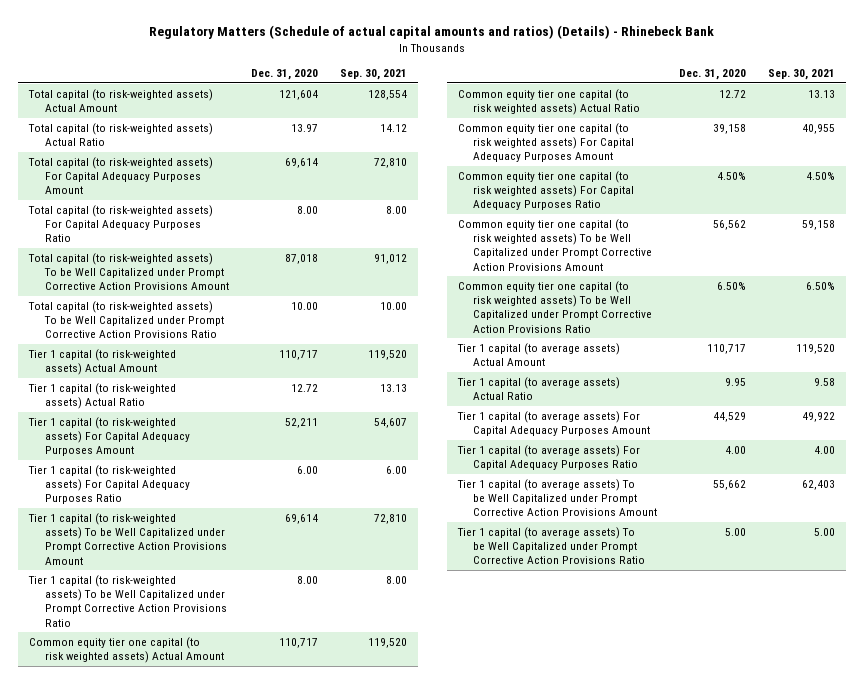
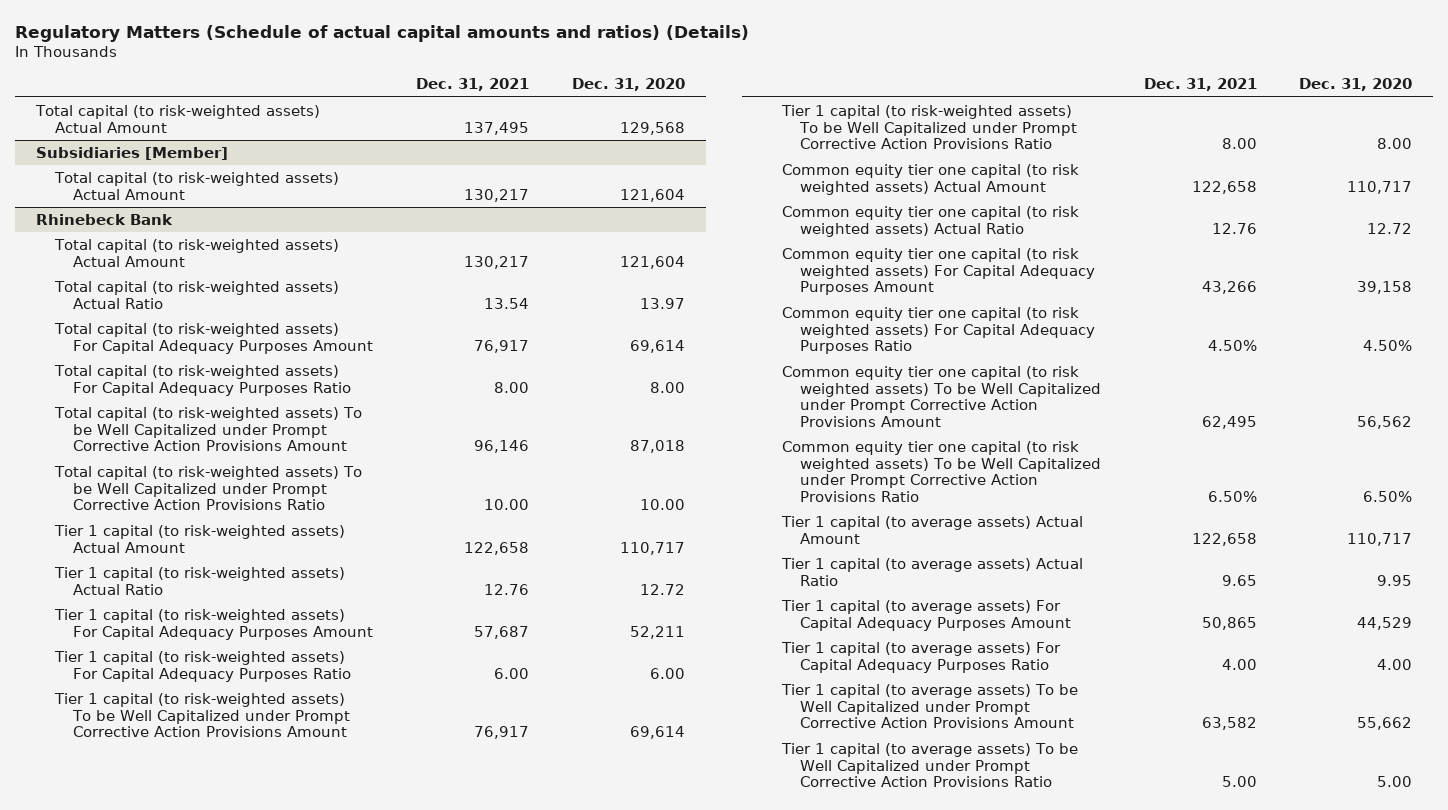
- Regulatory Matters (Schedule of actual capital amounts and ratios) (Details) - Rhinebeck Bank
+ Regulatory Matters (Schedule of actual capital amounts and ratios) (Details)
- | Dec. 31, 2020 | Sep. 30, 2021
+ | Dec. 31, 2021 | Dec. 31, 2020
+ Total capital (to risk-weighted assets) Actual Amount | 137,495 | 129,568
+ Subsidiaries [Member]
+ Rhinebeck Bank
+ Total capital (to risk-weighted assets) Actual Amount | 130,217 | 121,604

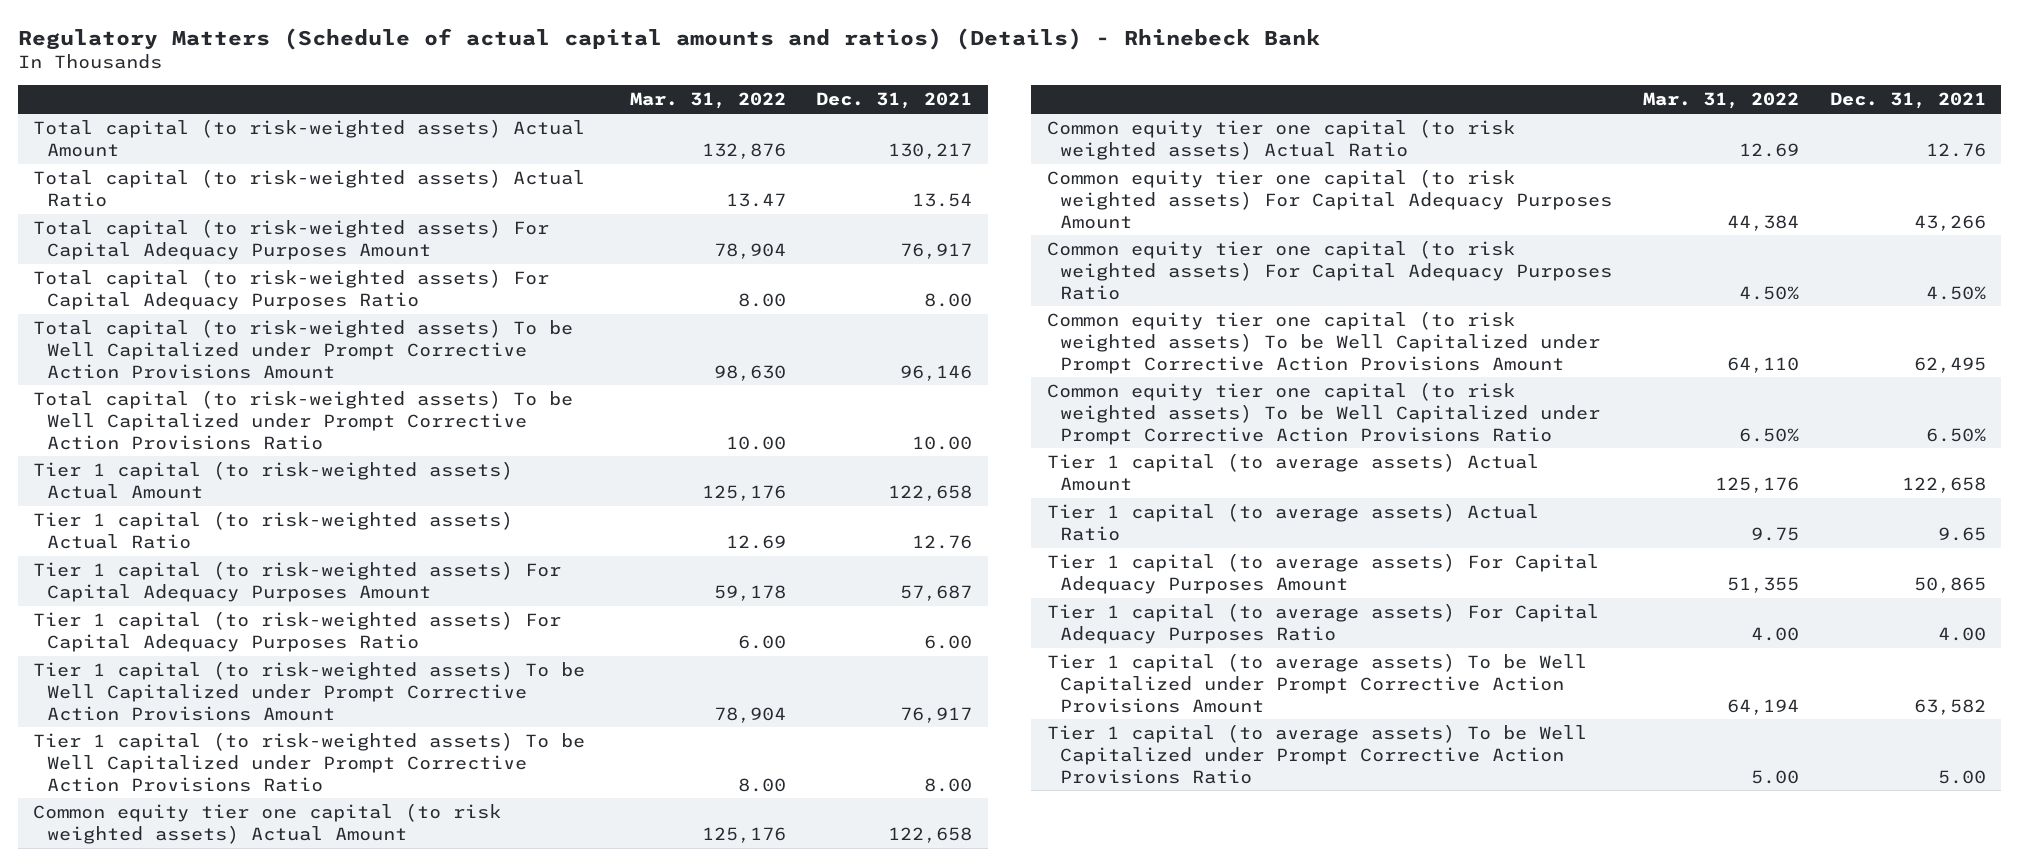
- Regulatory Matters (Schedule of actual capital amounts and ratios) (Details)
+ Regulatory Matters (Schedule of actual capital amounts and ratios) (Details) - Rhinebeck Bank
- | Dec. 31, 2021 | Dec. 31, 2020
+ | Mar. 31, 2022 | Dec. 31, 2021
- Total capital (to risk-weighted assets) Actual Amount | 137,495 | 129,568
- Subsidiaries [Member]
- Rhinebeck Bank
- Total capital (to risk-weighted assets) Actual Amount | 130,217 | 121,604

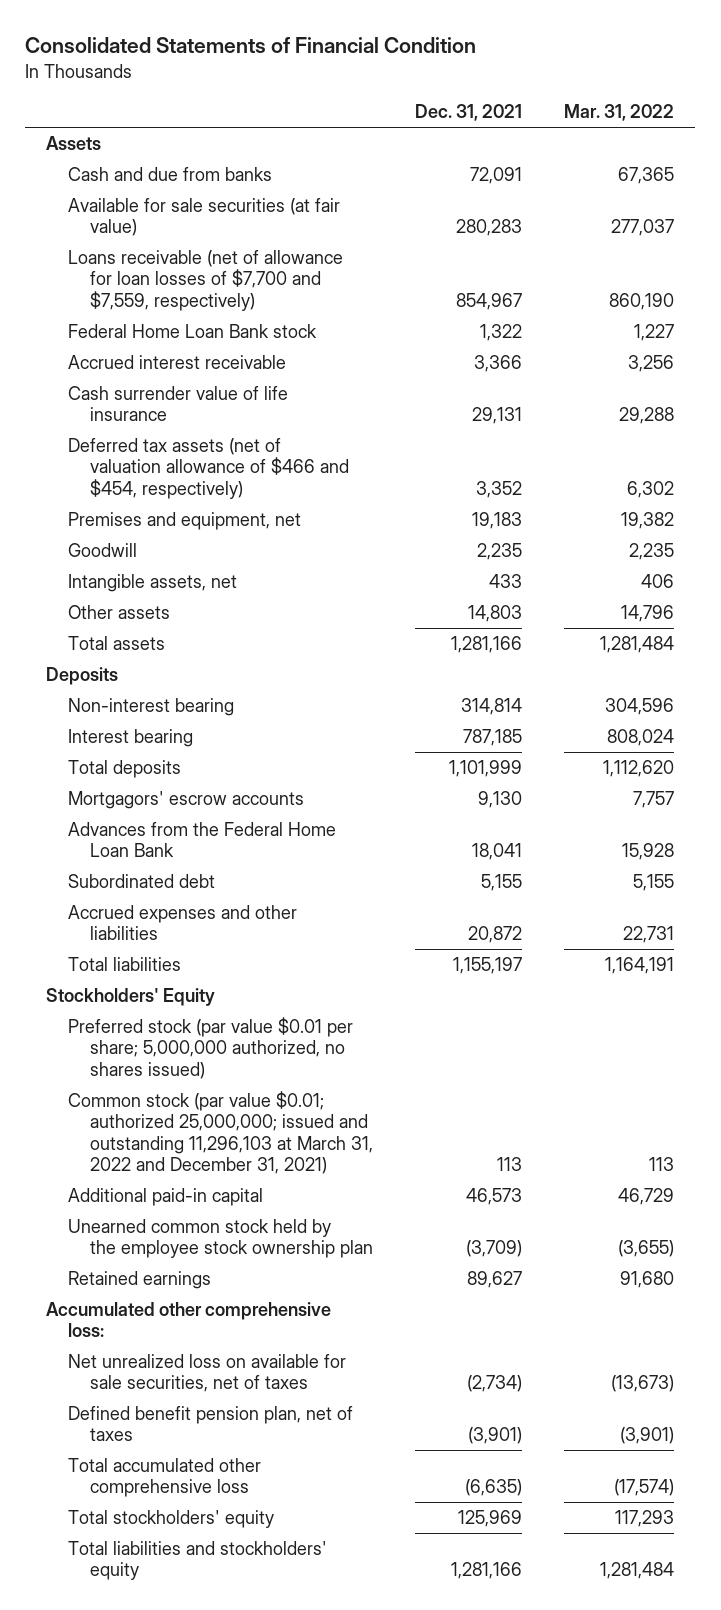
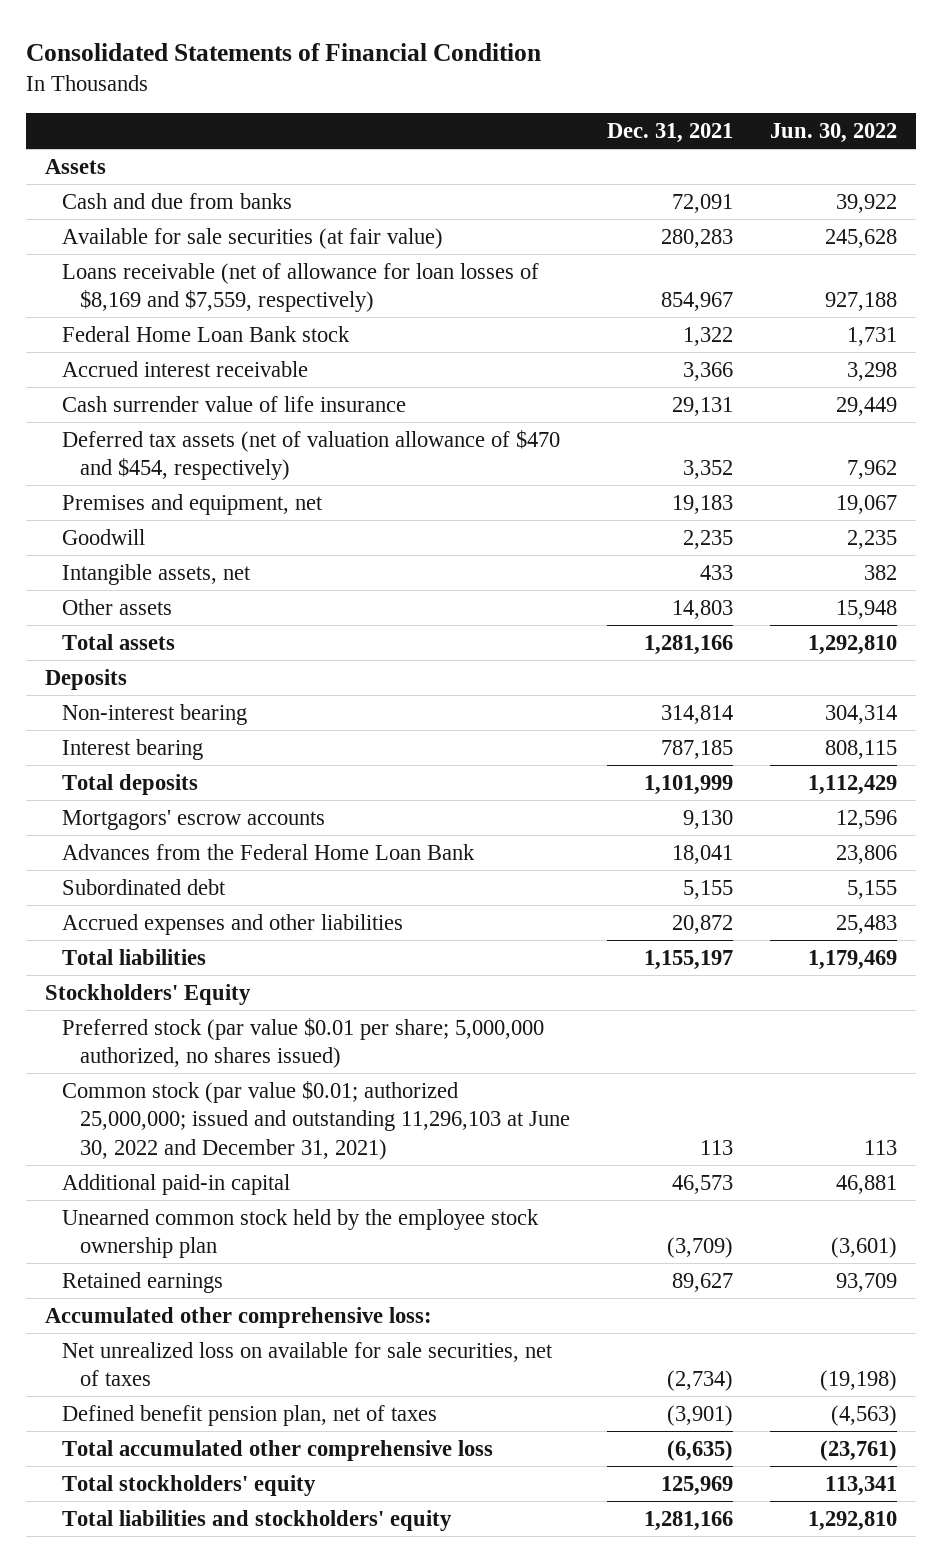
- | Dec. 31, 2021 | Mar. 31, 2022
+ | Dec. 31, 2021 | Jun. 30, 2022
- Loans receivable (net of allowance for loan losses of $7,700 and $7,559, respectively) | 854,967 | 860,190
+ Loans receivable (net of allowance for loan losses of $8,169 and $7,559, respectively) | 854,967 | 927,188
- Deferred tax assets (net of valuation allowance of $466 and $454, respectively) | 3,352 | 6,302
+ Deferred tax assets (net of valuation allowance of $470 and $454, respectively) | 3,352 | 7,962
- Common stock (par value $0.01; authorized 25,000,000; issued and outstanding 11,296,103 at March 31, 2022 and December 31, 2021) | 113 | 113
+ Common stock (par value $0.01; authorized 25,000,000; issued and outstanding 11,296,103 at June 30, 2022 and December 31, 2021) | 113 | 113

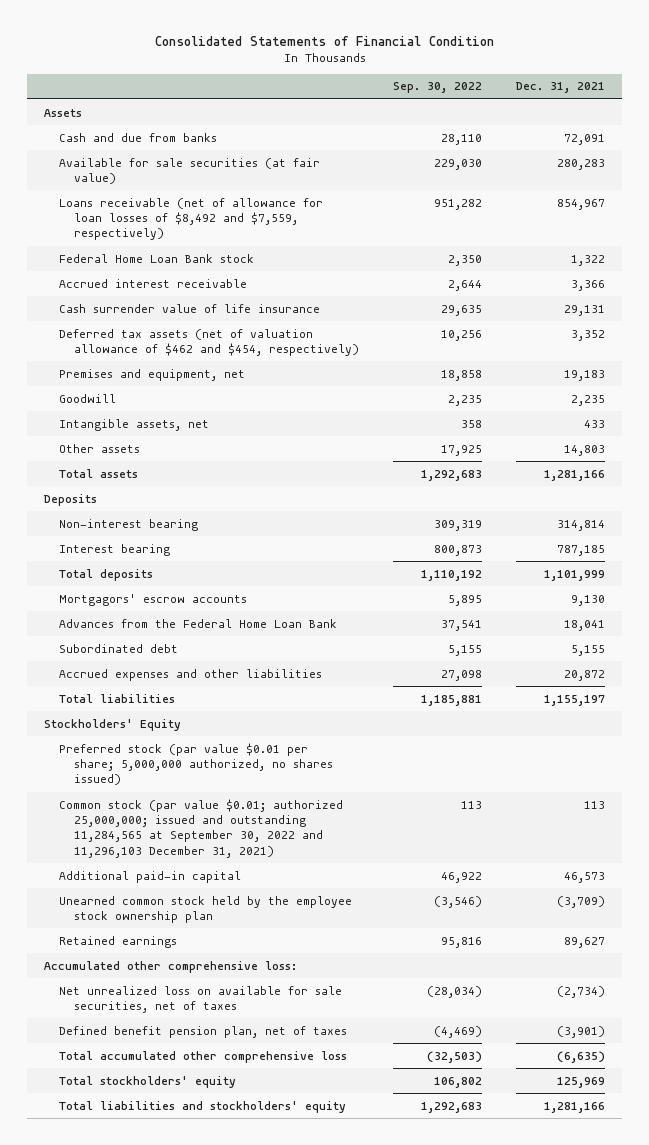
- | Dec. 31, 2021 | Jun. 30, 2022
+ | Sep. 30, 2022 | Dec. 31, 2021
- Loans receivable (net of allowance for loan losses of $8,169 and $7,559, respectively) | 854,967 | 927,188
+ Loans receivable (net of allowance for loan losses of $8,492 and $7,559, respectively) | 951,282 | 854,967
- Deferred tax assets (net of valuation allowance of $470 and $454, respectively) | 3,352 | 7,962
+ Deferred tax assets (net of valuation allowance of $462 and $454, respectively) | 10,256 | 3,352
- Common stock (par value $0.01; authorized 25,000,000; issued and outstanding 11,296,103 at June 30, 2022 and December 31, 2021) | 113 | 113
+ Common stock (par value $0.01; authorized 25,000,000; issued and outstanding 11,284,565 at September 30, 2022 and 11,296,103 December 31, 2021) | 113 | 113

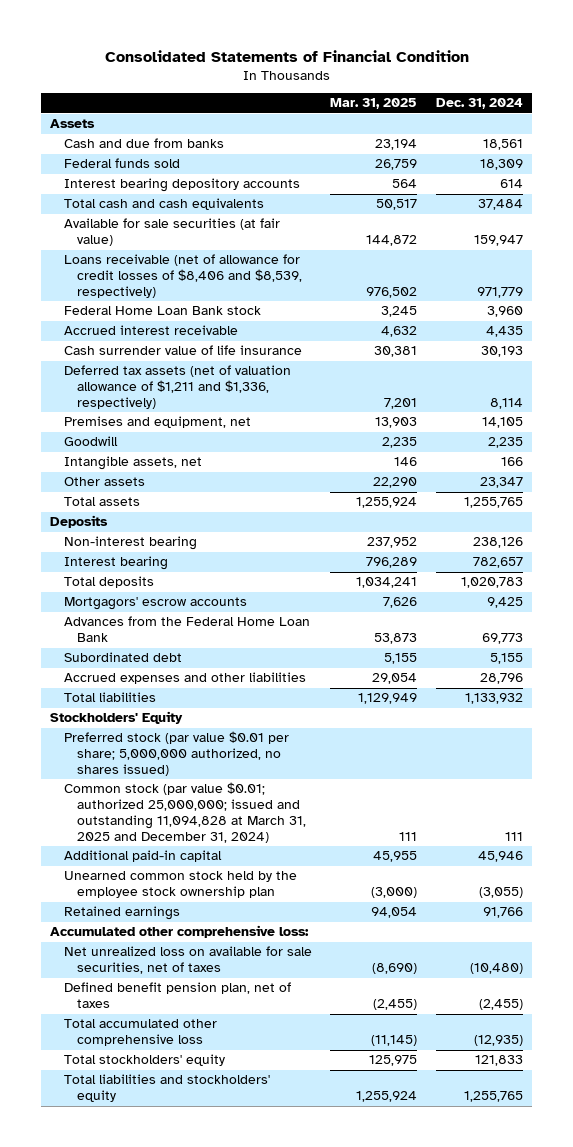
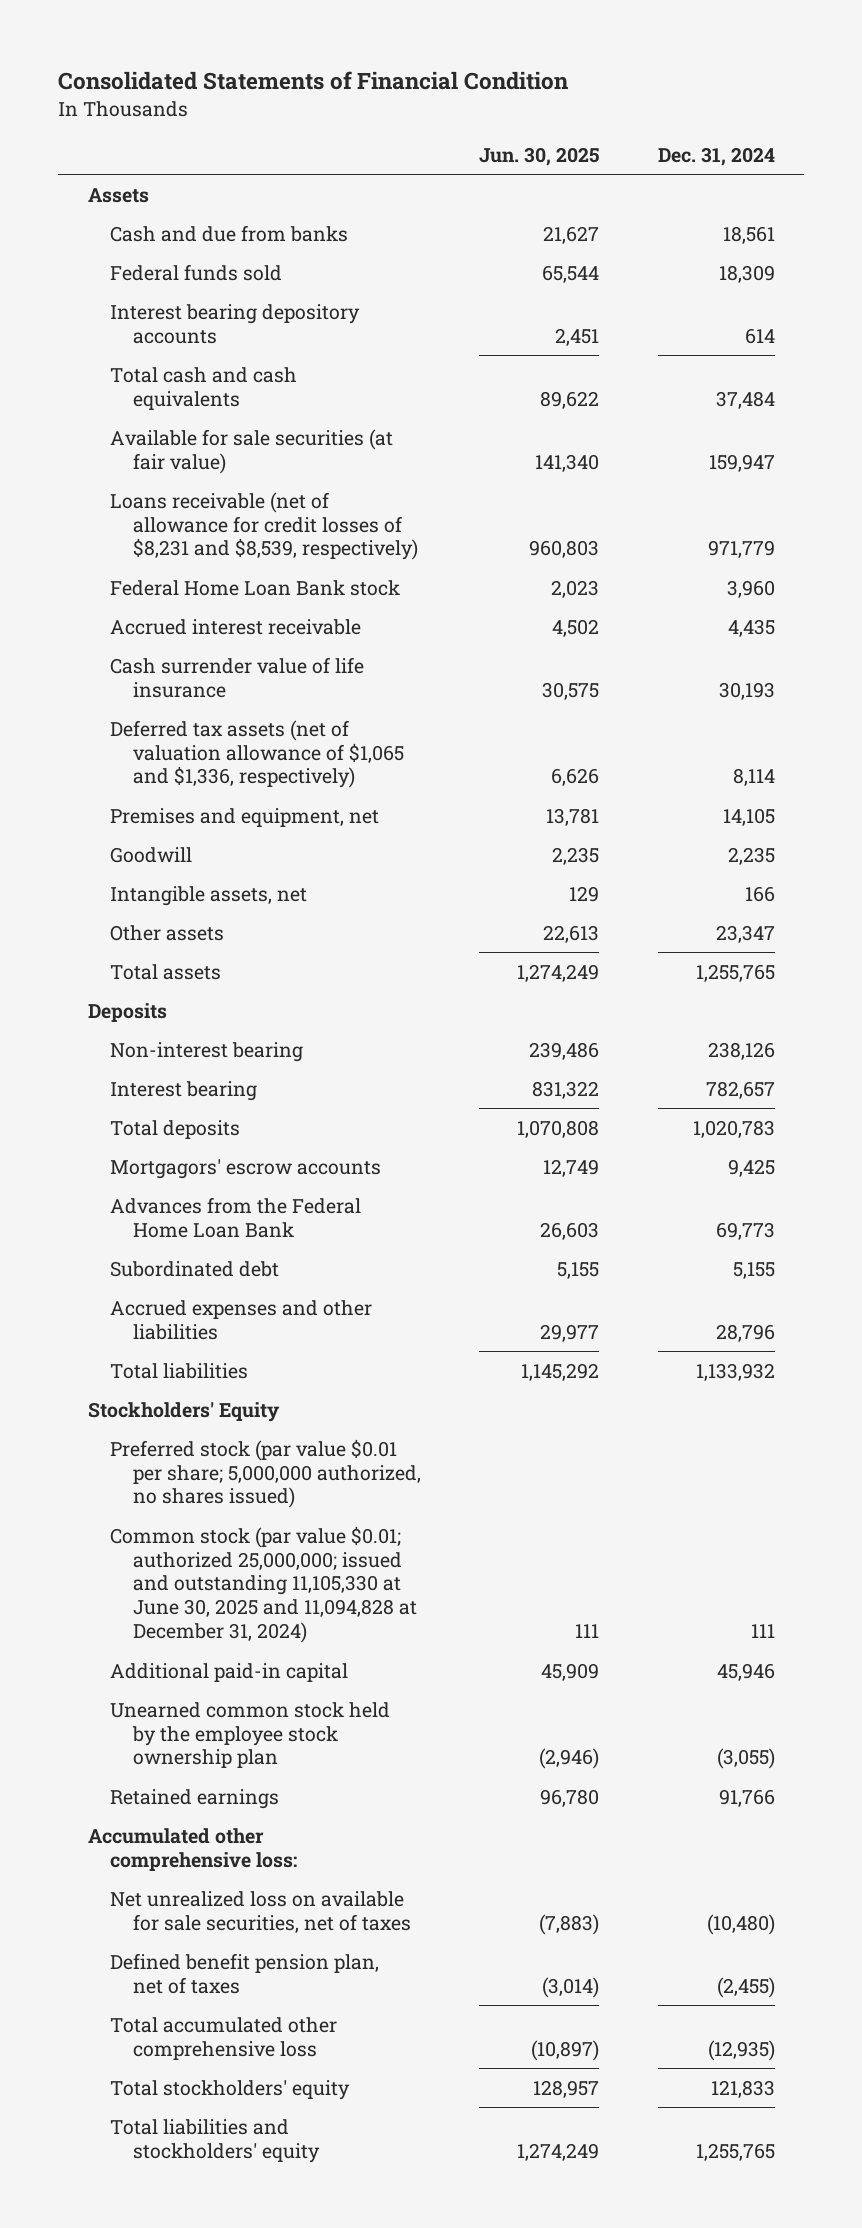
- | Mar. 31, 2025 | Dec. 31, 2024
+ | Jun. 30, 2025 | Dec. 31, 2024
- Loans receivable (net of allowance for credit losses of $8,406 and $8,539, respectively) | 976,502 | 971,779
+ Loans receivable (net of allowance for credit losses of $8,231 and $8,539, respectively) | 960,803 | 971,779
- Deferred tax assets (net of valuation allowance of $1,211 and $1,336, respectively) | 7,201 | 8,114
+ Deferred tax assets (net of valuation allowance of $1,065 and $1,336, respectively) | 6,626 | 8,114
- Common stock (par value $0.01; authorized 25,000,000; issued and outstanding 11,094,828 at March 31, 2025 and December 31, 2024) | 111 | 111
+ Common stock (par value $0.01; authorized 25,000,000; issued and outstanding 11,105,330 at June 30, 2025 and 11,094,828 at December 31, 2024) | 111 | 111

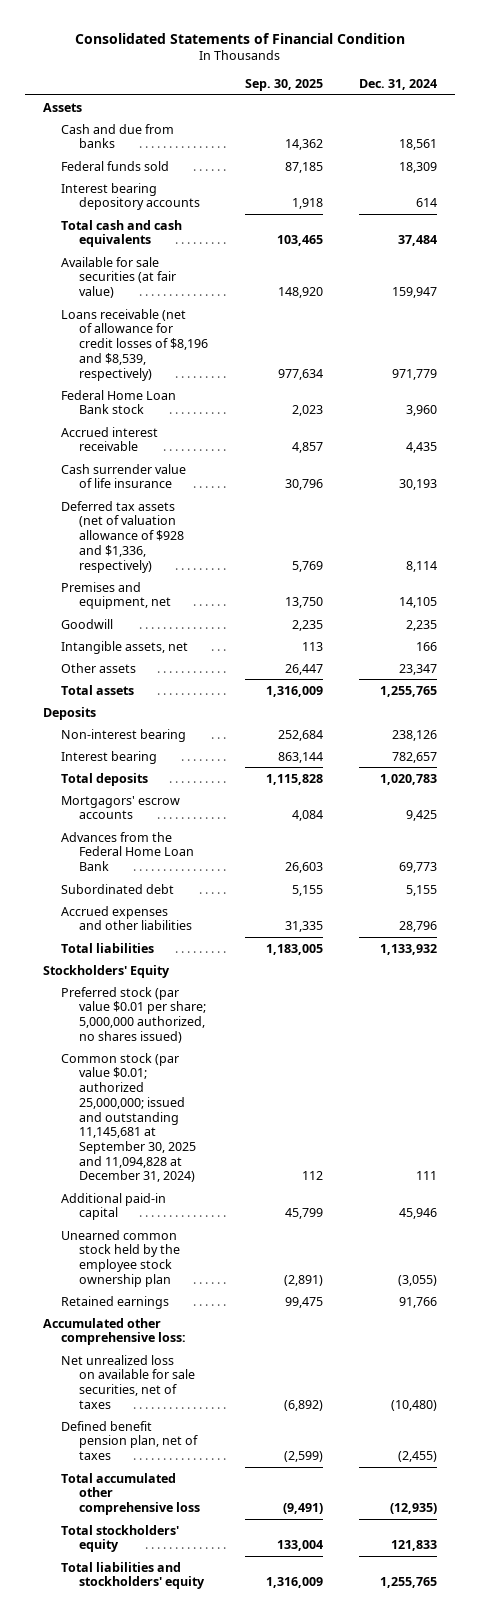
- | Jun. 30, 2025 | Dec. 31, 2024
+ | Sep. 30, 2025 | Dec. 31, 2024
- Loans receivable (net of allowance for credit losses of $8,231 and $8,539, respectively) | 960,803 | 971,779
+ Loans receivable (net of allowance for credit losses of $8,196 and $8,539, respectively) | 977,634 | 971,779
- Deferred tax assets (net of valuation allowance of $1,065 and $1,336, respectively) | 6,626 | 8,114
+ Deferred tax assets (net of valuation allowance of $928 and $1,336, respectively) | 5,769 | 8,114
- Common stock (par value $0.01; authorized 25,000,000; issued and outstanding 11,105,330 at June 30, 2025 and 11,094,828 at December 31, 2024) | 111 | 111
+ Common stock (par value $0.01; authorized 25,000,000; issued and outstanding 11,145,681 at September 30, 2025 and 11,094,828 at December 31, 2024) | 112 | 111

